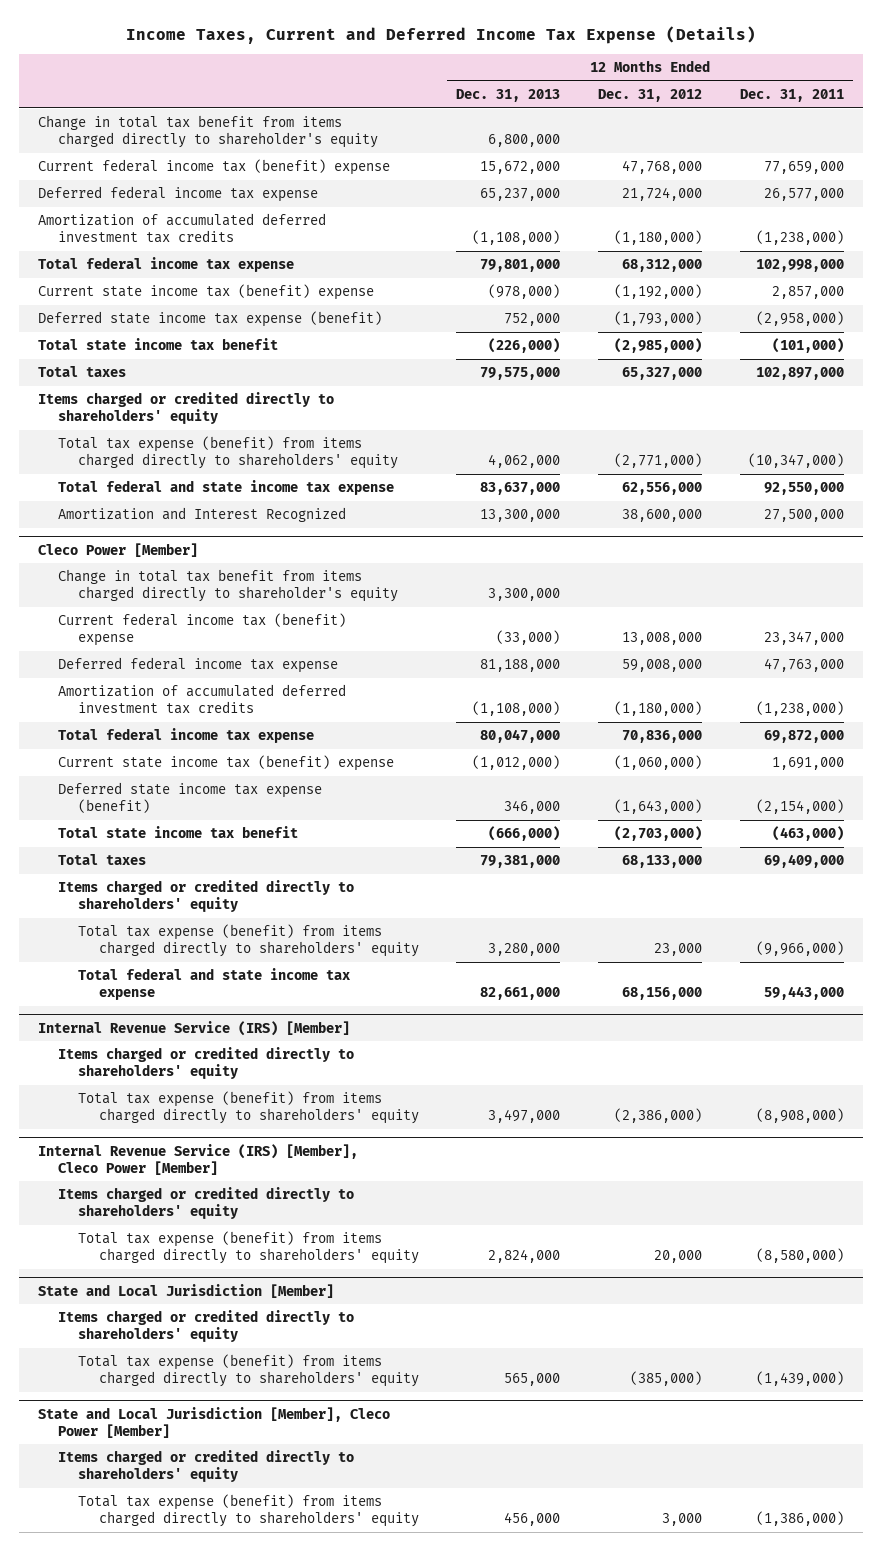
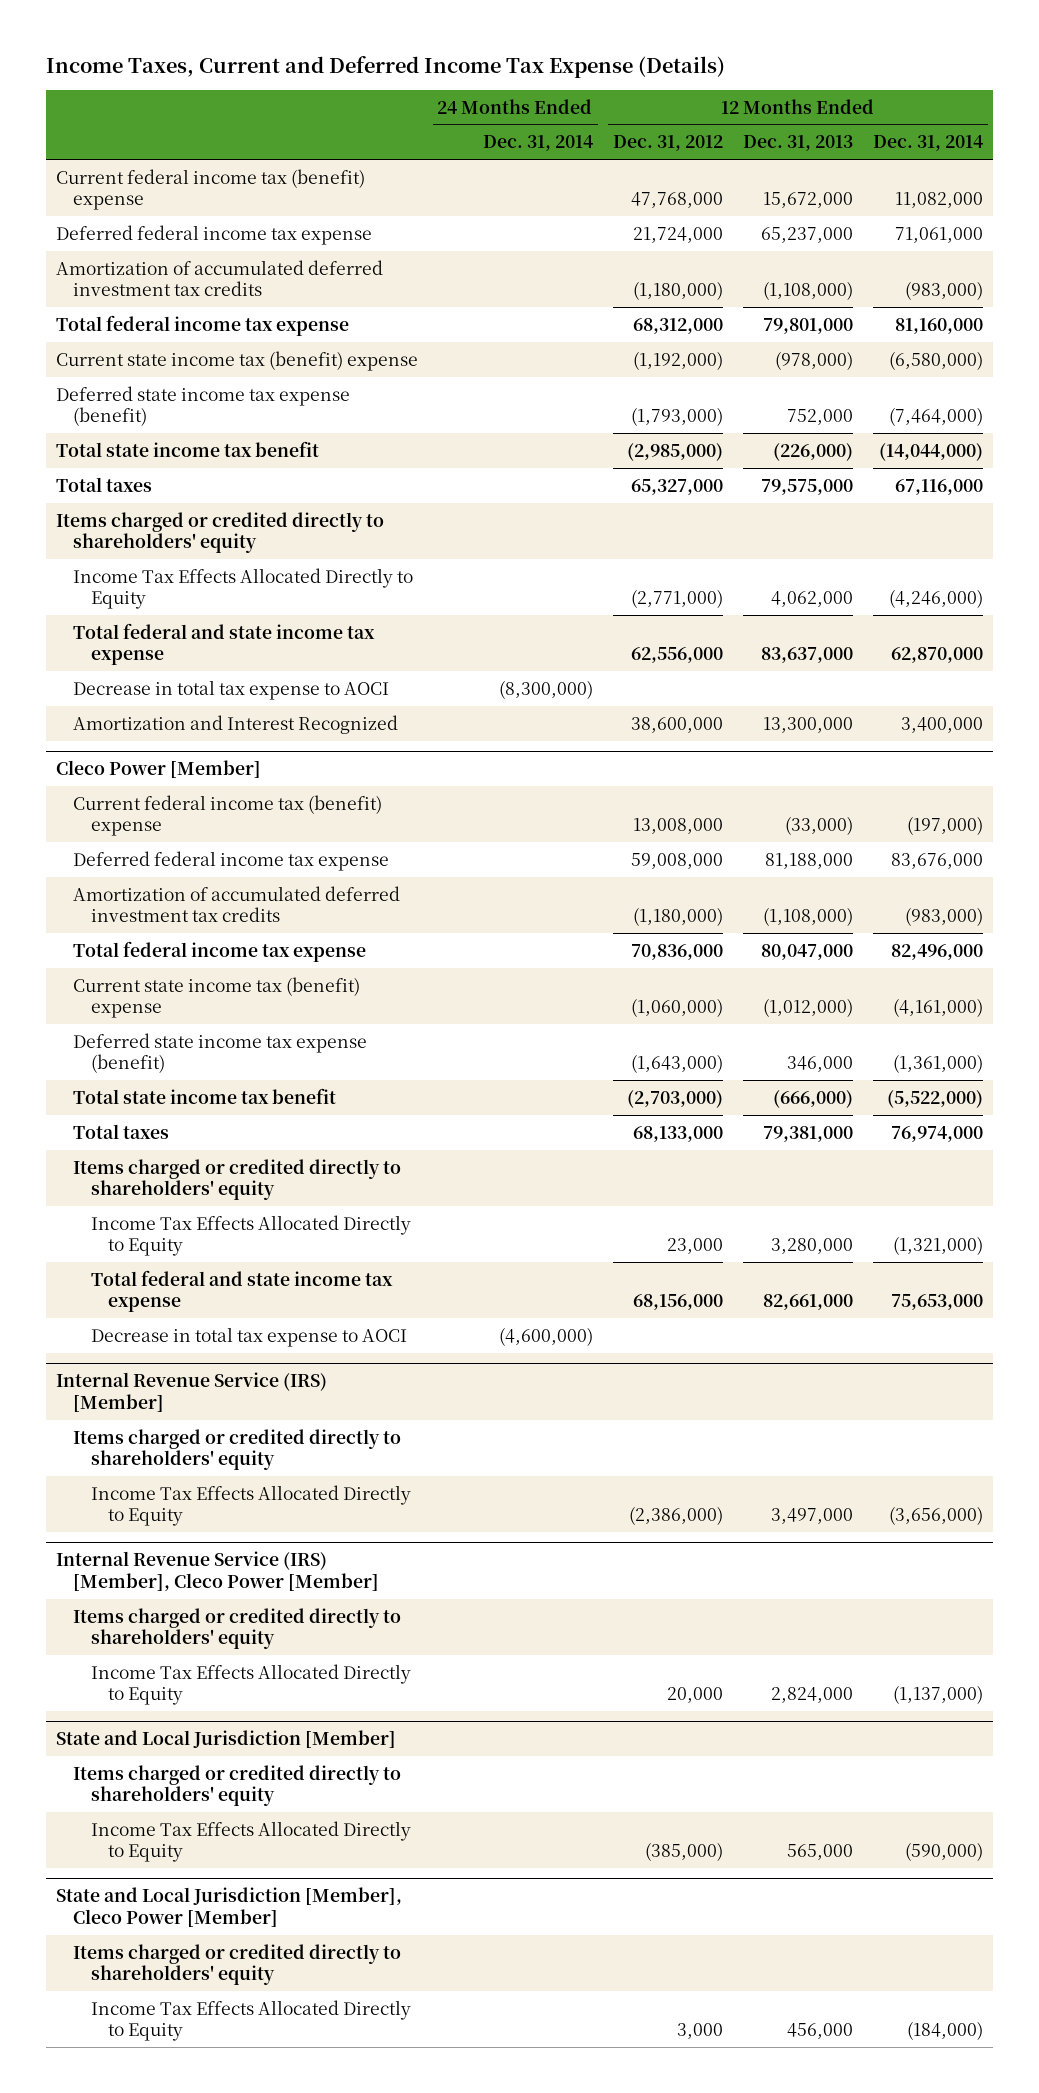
- | 12 Months Ended Dec. 31, 2013 | 12 Months Ended Dec. 31, 2012 | 12 Months Ended Dec. 31, 2011
+ | 24 Months Ended Dec. 31, 2014 | 12 Months Ended Dec. 31, 2012 | 12 Months Ended Dec. 31, 2013 | 12 Months Ended Dec. 31, 2014
- Change in total tax benefit from items charged directly to shareholder's equity | 6,800,000 | |
- Total tax expense (benefit) from items charged directly to shareholders' equity | 4,062,000 | (2,771,000) | (10,347,000)
+ Income Tax Effects Allocated Directly to Equity | | (2,771,000) | 4,062,000 | (4,246,000)
+ Decrease in total tax expense to AOCI | (8,300,000) | | |
@ Cleco Power [Member]
- Change in total tax benefit from items charged directly to shareholder's equity | 3,300,000 | |
- Total tax expense (benefit) from items charged directly to shareholders' equity | 3,280,000 | 23,000 | (9,966,000)
+ Income Tax Effects Allocated Directly to Equity | | 23,000 | 3,280,000 | (1,321,000)
+ Decrease in total tax expense to AOCI | (4,600,000) | | |
@ Internal Revenue Service (IRS) [Member]
- Total tax expense (benefit) from items charged directly to shareholders' equity | 3,497,000 | (2,386,000) | (8,908,000)
+ Income Tax Effects Allocated Directly to Equity | | (2,386,000) | 3,497,000 | (3,656,000)
@ Internal Revenue Service (IRS) [Member], Cleco Power [Member]
- Total tax expense (benefit) from items charged directly to shareholders' equity | 2,824,000 | 20,000 | (8,580,000)
+ Income Tax Effects Allocated Directly to Equity | | 20,000 | 2,824,000 | (1,137,000)
@ State and Local Jurisdiction [Member]
- Total tax expense (benefit) from items charged directly to shareholders' equity | 565,000 | (385,000) | (1,439,000)
+ Income Tax Effects Allocated Directly to Equity | | (385,000) | 565,000 | (590,000)
@ State and Local Jurisdiction [Member], Cleco Power [Member]
- Total tax expense (benefit) from items charged directly to shareholders' equity | 456,000 | 3,000 | (1,386,000)
+ Income Tax Effects Allocated Directly to Equity | | 3,000 | 456,000 | (184,000)

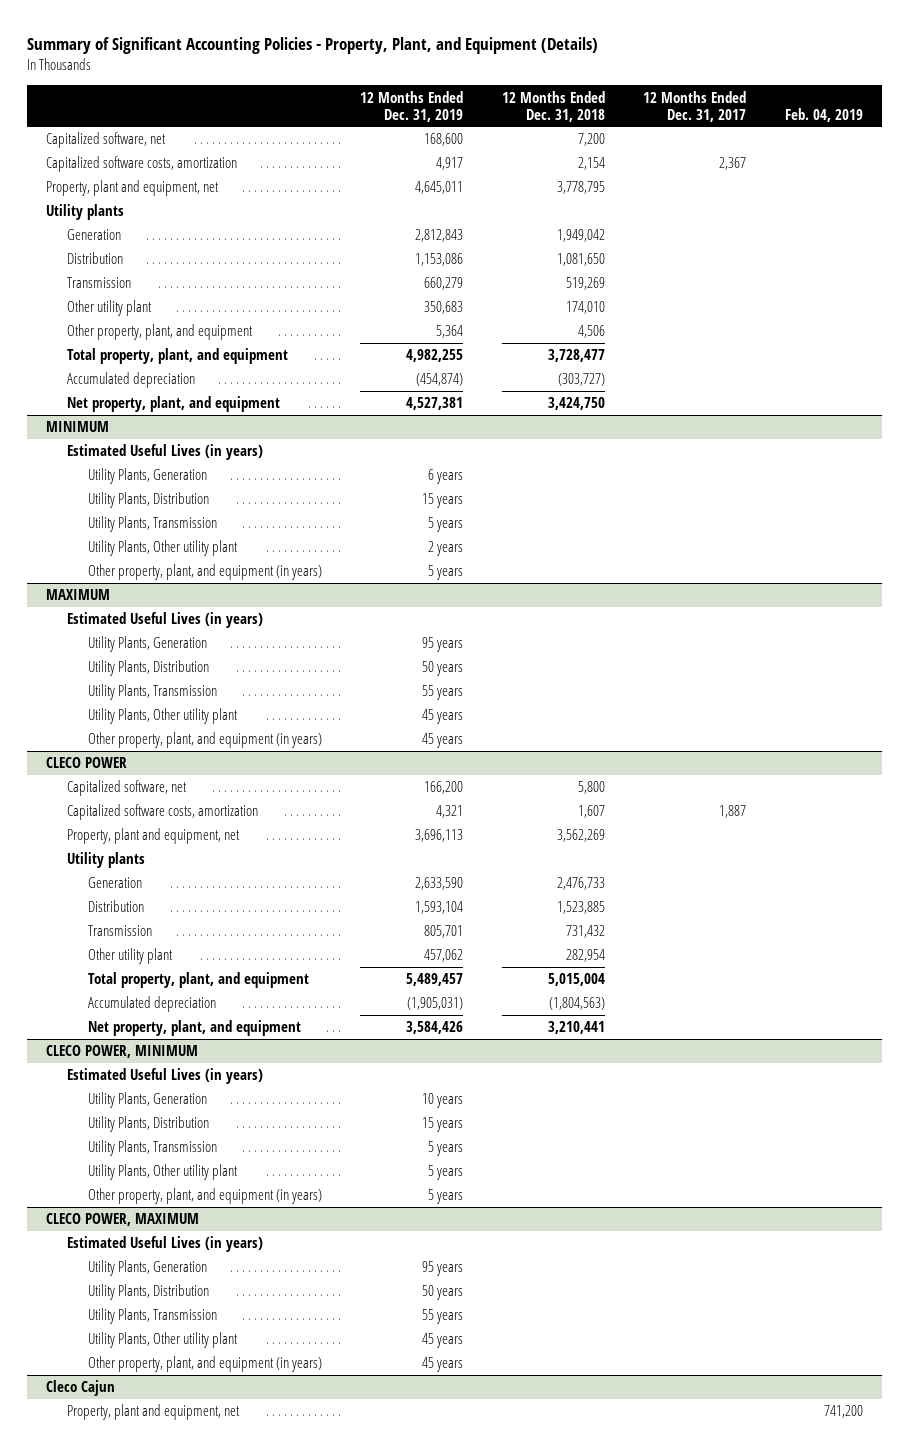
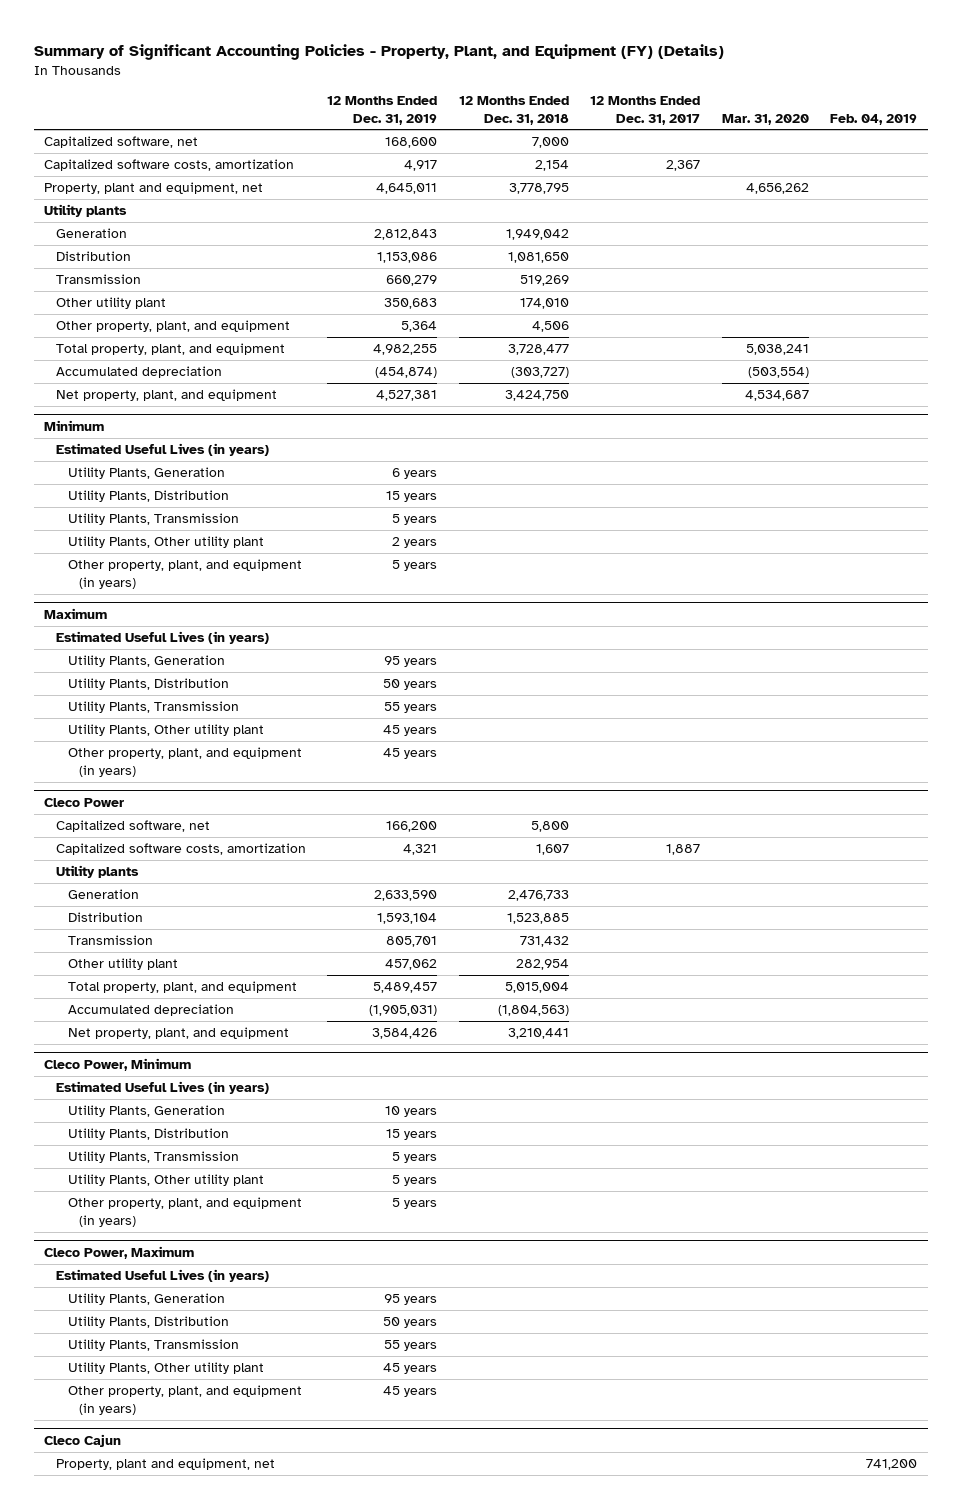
- Summary of Significant Accounting Policies - Property, Plant, and Equipment (Details)
+ Summary of Significant Accounting Policies - Property, Plant, and Equipment (FY) (Details)
- | 12 Months Ended Dec. 31, 2019 | 12 Months Ended Dec. 31, 2018 | 12 Months Ended Dec. 31, 2017 | Feb. 04, 2019
+ | 12 Months Ended Dec. 31, 2019 | 12 Months Ended Dec. 31, 2018 | 12 Months Ended Dec. 31, 2017 | Mar. 31, 2020 | Feb. 04, 2019
- Capitalized software, net | 168,600 | 7,200 | |
+ Capitalized software, net | 168,600 | 7,000 | | |
- MINIMUM
+ Minimum
- MAXIMUM
+ Maximum
- CLECO POWER
+ Cleco Power
- Property, plant and equipment, net | 3,696,113 | 3,562,269 | |
- CLECO POWER, MINIMUM
+ Cleco Power, Minimum
- CLECO POWER, MAXIMUM
+ Cleco Power, Maximum

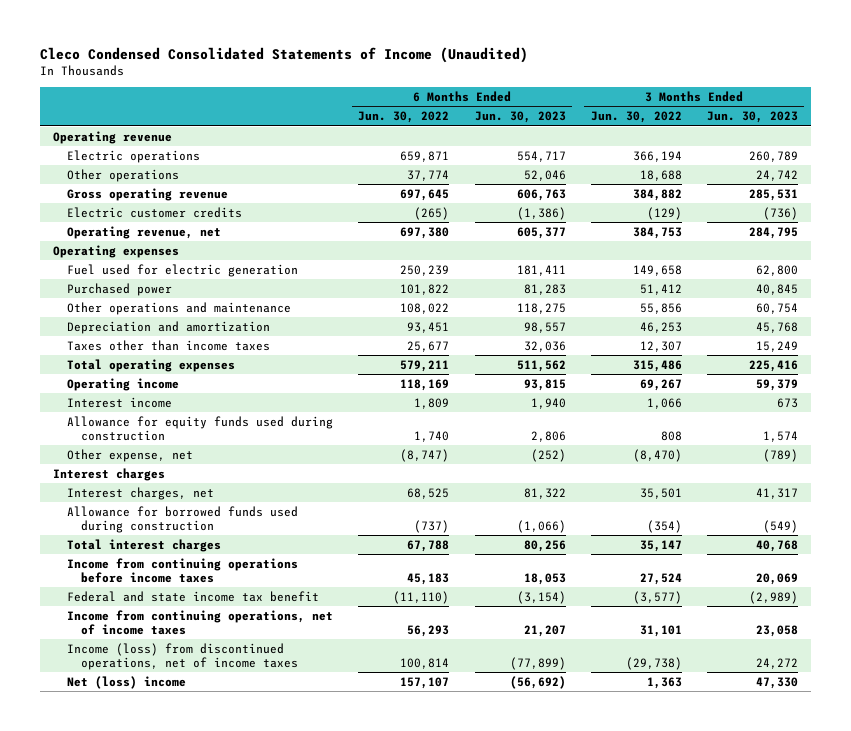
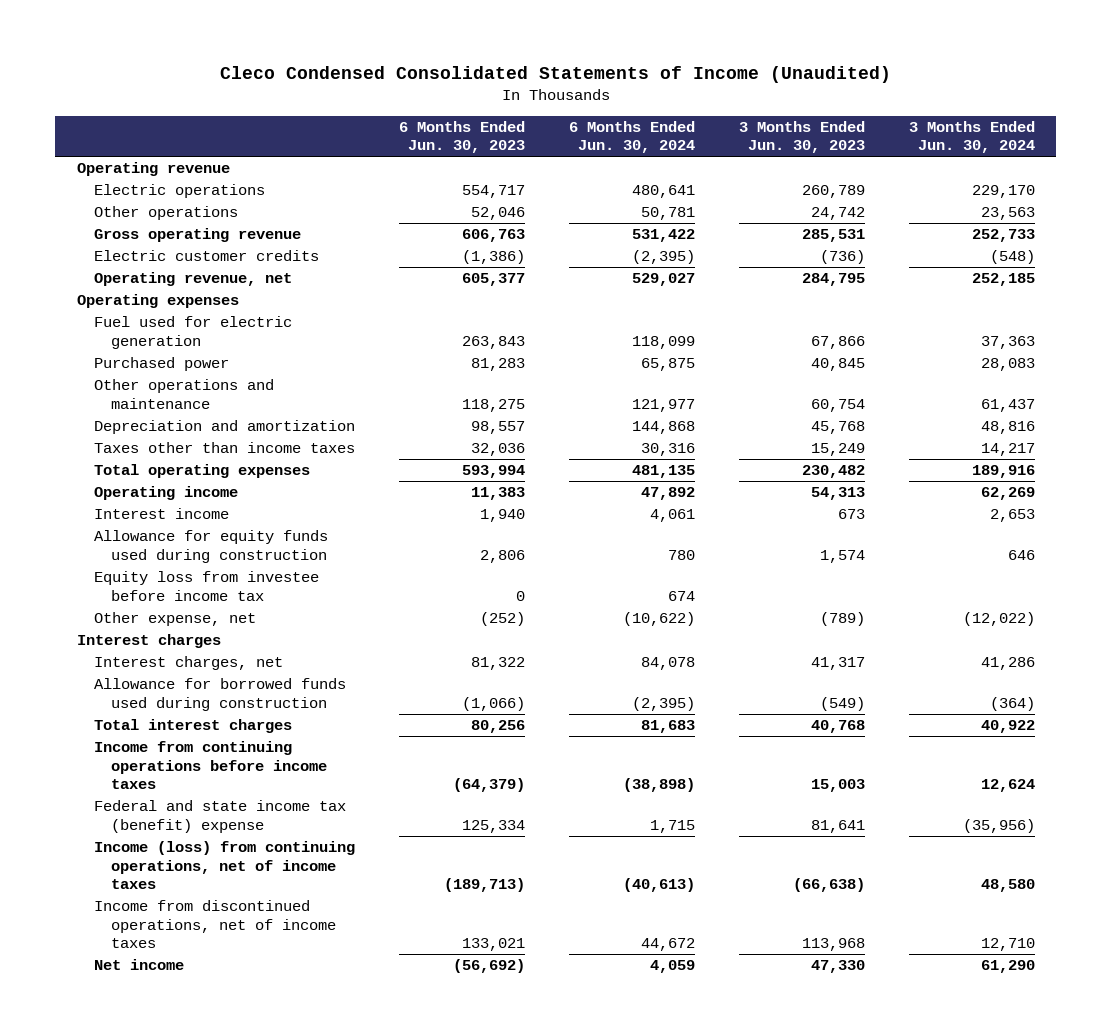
- | 6 Months Ended Jun. 30, 2022 | 6 Months Ended Jun. 30, 2023 | 3 Months Ended Jun. 30, 2022 | 3 Months Ended Jun. 30, 2023
+ | 6 Months Ended Jun. 30, 2023 | 6 Months Ended Jun. 30, 2024 | 3 Months Ended Jun. 30, 2023 | 3 Months Ended Jun. 30, 2024
- Fuel used for electric generation | 250,239 | 181,411 | 149,658 | 62,800
+ Fuel used for electric generation | 263,843 | 118,099 | 67,866 | 37,363
- Total operating expenses | 579,211 | 511,562 | 315,486 | 225,416
- Operating income | 118,169 | 93,815 | 69,267 | 59,379
+ Total operating expenses | 593,994 | 481,135 | 230,482 | 189,916
+ Operating income | 11,383 | 47,892 | 54,313 | 62,269
+ Equity loss from investee before income tax | 0 | 674 | |
- Income from continuing operations before income taxes | 45,183 | 18,053 | 27,524 | 20,069
- Federal and state income tax benefit | (11,110) | (3,154) | (3,577) | (2,989)
- Income from continuing operations, net of income taxes | 56,293 | 21,207 | 31,101 | 23,058
- Income (loss) from discontinued operations, net of income taxes | 100,814 | (77,899) | (29,738) | 24,272
- Net (loss) income | 157,107 | (56,692) | 1,363 | 47,330
+ Income from continuing operations before income taxes | (64,379) | (38,898) | 15,003 | 12,624
+ Federal and state income tax (benefit) expense | 125,334 | 1,715 | 81,641 | (35,956)
+ Income (loss) from continuing operations, net of income taxes | (189,713) | (40,613) | (66,638) | 48,580
+ Income from discontinued operations, net of income taxes | 133,021 | 44,672 | 113,968 | 12,710
+ Net income | (56,692) | 4,059 | 47,330 | 61,290

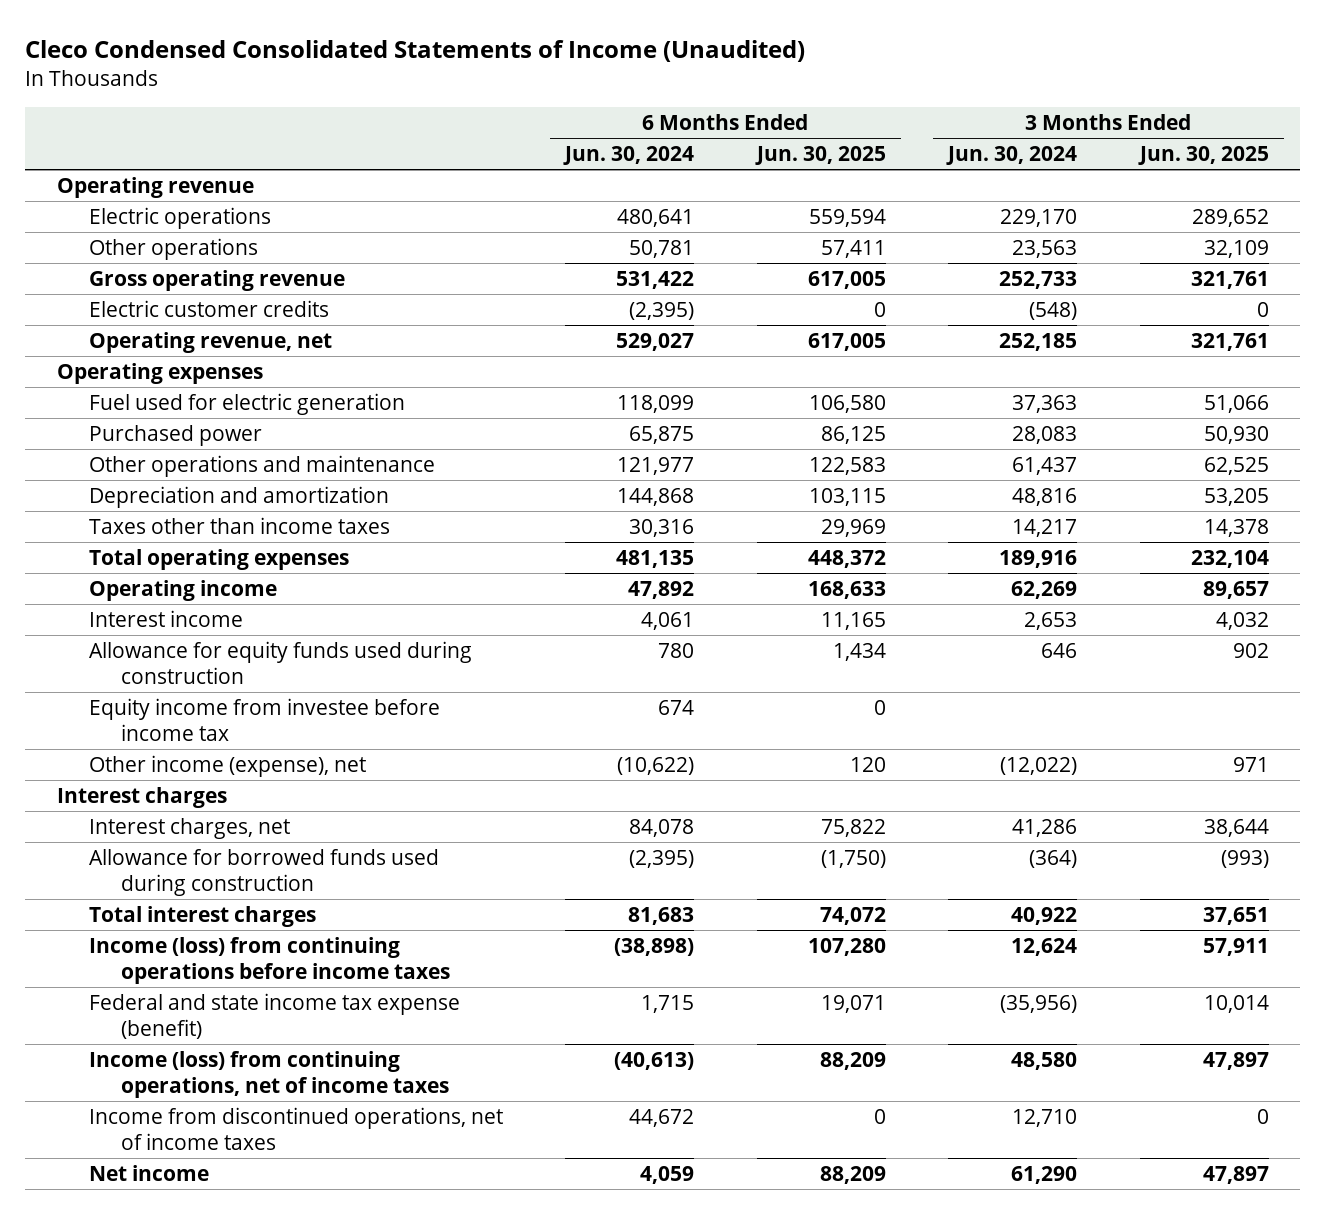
- | 6 Months Ended Jun. 30, 2023 | 6 Months Ended Jun. 30, 2024 | 3 Months Ended Jun. 30, 2023 | 3 Months Ended Jun. 30, 2024
+ | 6 Months Ended Jun. 30, 2024 | 6 Months Ended Jun. 30, 2025 | 3 Months Ended Jun. 30, 2024 | 3 Months Ended Jun. 30, 2025
- Equity loss from investee before income tax | 0 | 674 | |
- Other expense, net | (252) | (10,622) | (789) | (12,022)
+ Equity income from investee before income tax | 674 | 0 | |
+ Other income (expense), net | (10,622) | 120 | (12,022) | 971
- Income from continuing operations before income taxes | (64,379) | (38,898) | 15,003 | 12,624
- Federal and state income tax (benefit) expense | 125,334 | 1,715 | 81,641 | (35,956)
+ Income (loss) from continuing operations before income taxes | (38,898) | 107,280 | 12,624 | 57,911
+ Federal and state income tax expense (benefit) | 1,715 | 19,071 | (35,956) | 10,014

